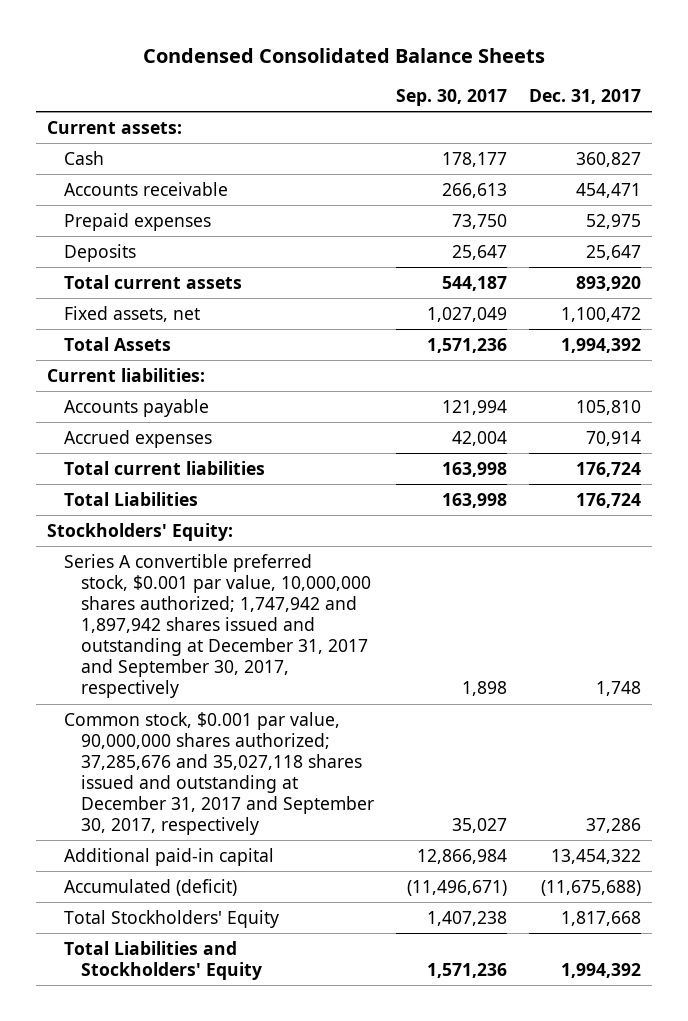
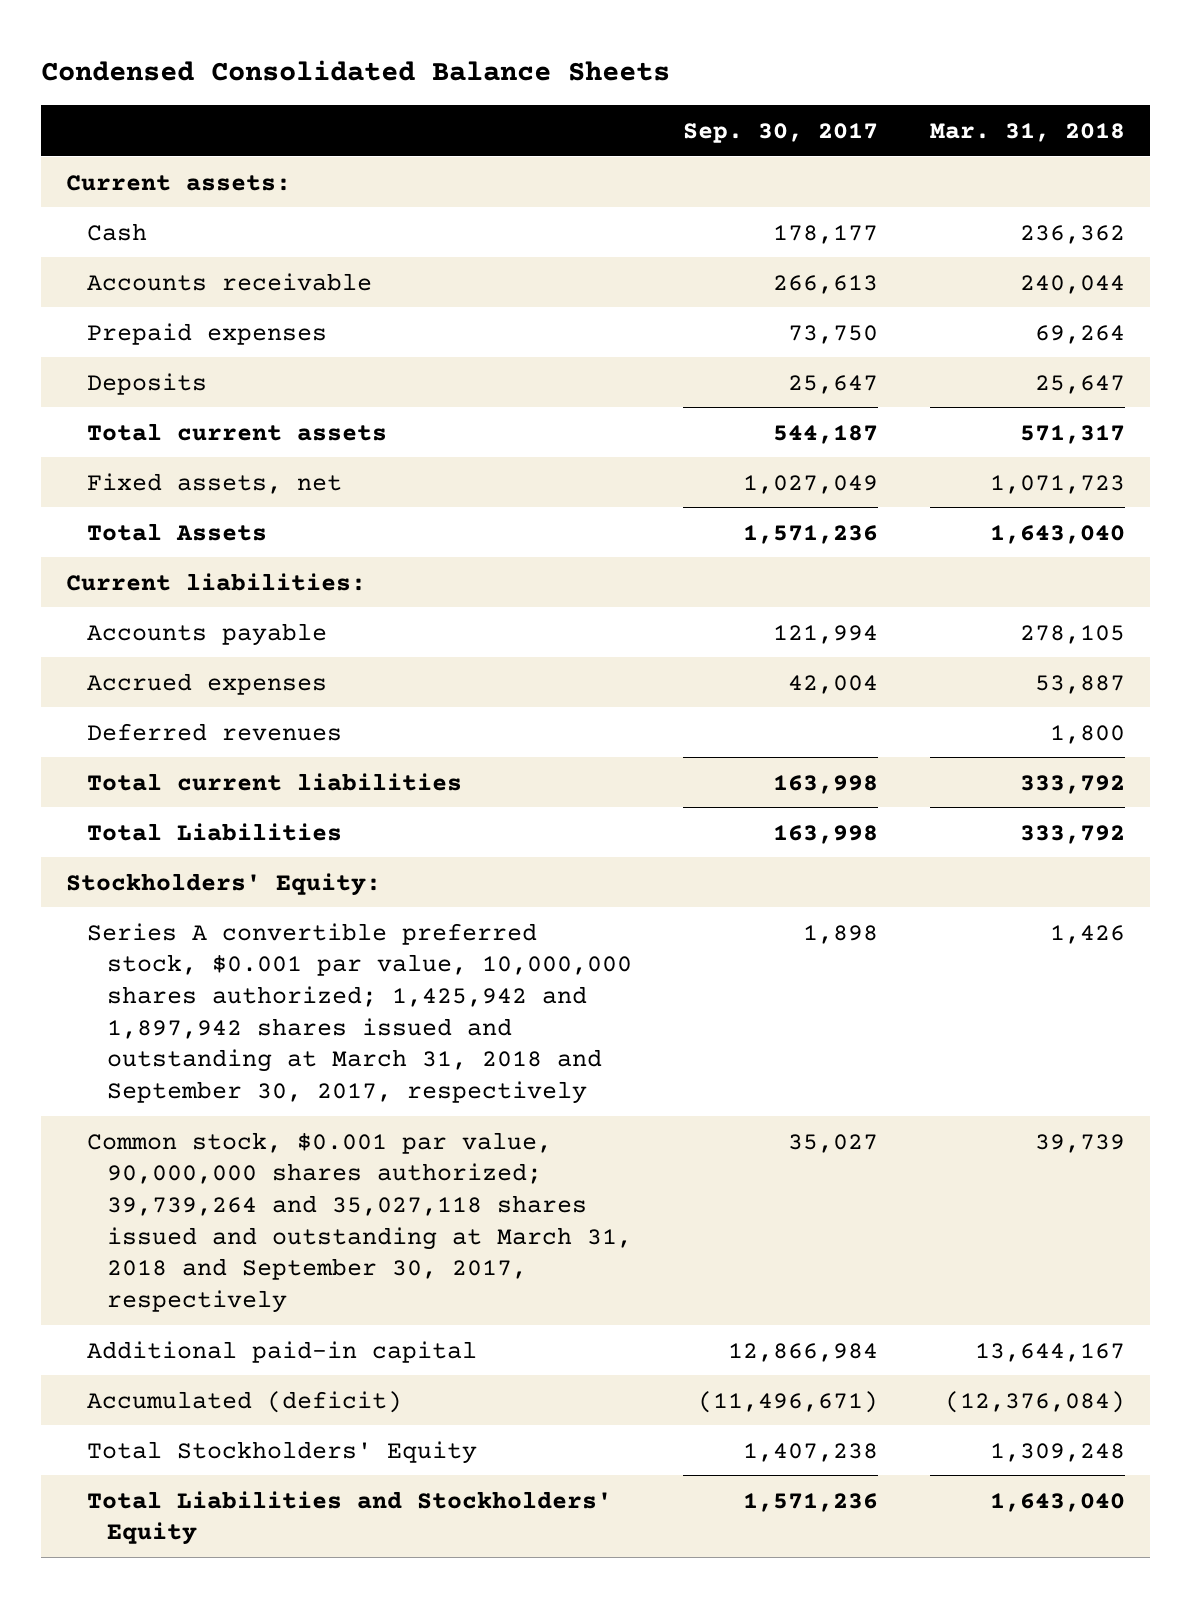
- | Sep. 30, 2017 | Dec. 31, 2017
+ | Sep. 30, 2017 | Mar. 31, 2018
+ Deferred revenues | | 1,800
- Series A convertible preferred stock, $0.001 par value, 10,000,000 shares authorized; 1,747,942 and 1,897,942 shares issued and outstanding at December 31, 2017 and September 30, 2017, respectively | 1,898 | 1,748
- Common stock, $0.001 par value, 90,000,000 shares authorized; 37,285,676 and 35,027,118 shares issued and outstanding at December 31, 2017 and September 30, 2017, respectively | 35,027 | 37,286
+ Series A convertible preferred stock, $0.001 par value, 10,000,000 shares authorized; 1,425,942 and 1,897,942 shares issued and outstanding at March 31, 2018 and September 30, 2017, respectively | 1,898 | 1,426
+ Common stock, $0.001 par value, 90,000,000 shares authorized; 39,739,264 and 35,027,118 shares issued and outstanding at March 31, 2018 and September 30, 2017, respectively | 35,027 | 39,739

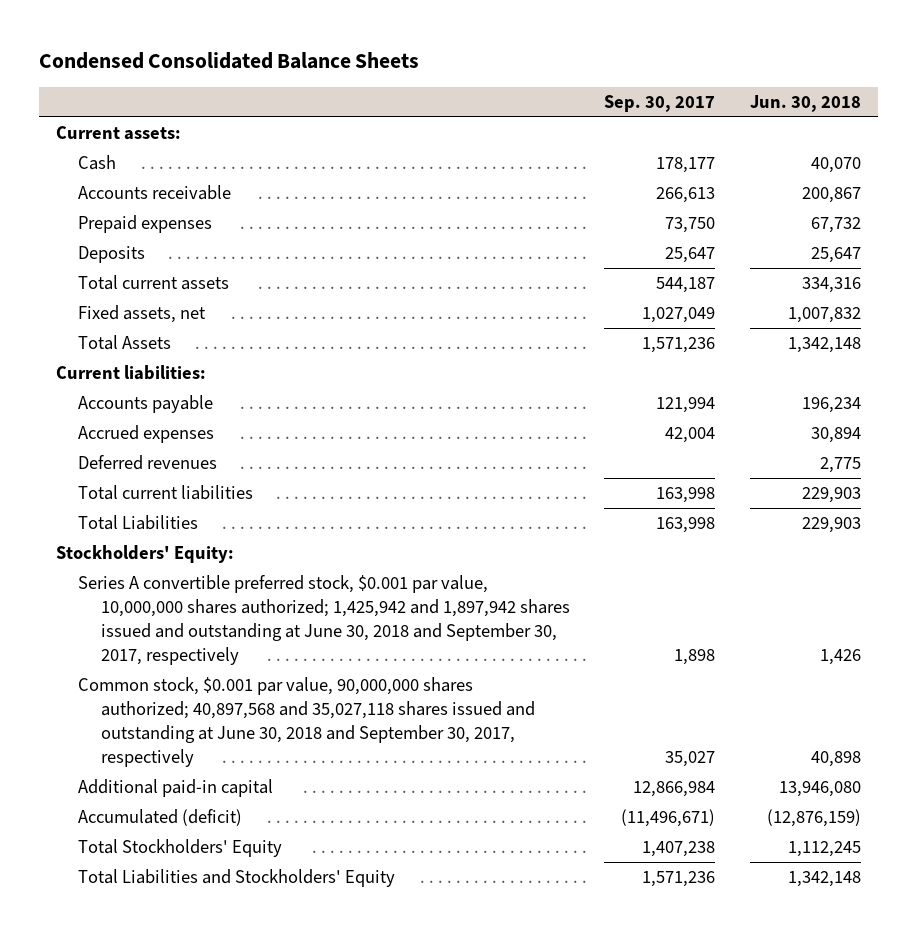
- | Sep. 30, 2017 | Mar. 31, 2018
+ | Sep. 30, 2017 | Jun. 30, 2018
- Series A convertible preferred stock, $0.001 par value, 10,000,000 shares authorized; 1,425,942 and 1,897,942 shares issued and outstanding at March 31, 2018 and September 30, 2017, respectively | 1,898 | 1,426
- Common stock, $0.001 par value, 90,000,000 shares authorized; 39,739,264 and 35,027,118 shares issued and outstanding at March 31, 2018 and September 30, 2017, respectively | 35,027 | 39,739
+ Series A convertible preferred stock, $0.001 par value, 10,000,000 shares authorized; 1,425,942 and 1,897,942 shares issued and outstanding at June 30, 2018 and September 30, 2017, respectively | 1,898 | 1,426
+ Common stock, $0.001 par value, 90,000,000 shares authorized; 40,897,568 and 35,027,118 shares issued and outstanding at June 30, 2018 and September 30, 2017, respectively | 35,027 | 40,898

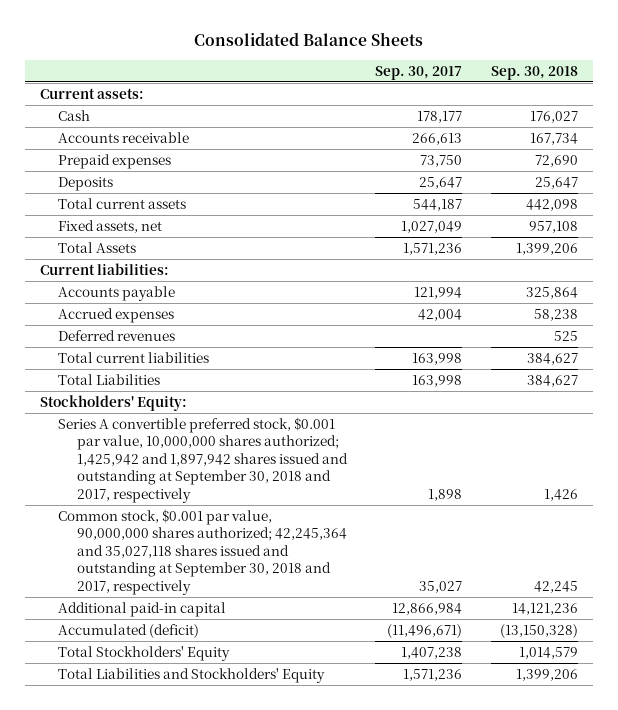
- Condensed Consolidated Balance Sheets
+ Consolidated Balance Sheets
- | Sep. 30, 2017 | Jun. 30, 2018
+ | Sep. 30, 2017 | Sep. 30, 2018
- Series A convertible preferred stock, $0.001 par value, 10,000,000 shares authorized; 1,425,942 and 1,897,942 shares issued and outstanding at June 30, 2018 and September 30, 2017, respectively | 1,898 | 1,426
- Common stock, $0.001 par value, 90,000,000 shares authorized; 40,897,568 and 35,027,118 shares issued and outstanding at June 30, 2018 and September 30, 2017, respectively | 35,027 | 40,898
+ Series A convertible preferred stock, $0.001 par value, 10,000,000 shares authorized; 1,425,942 and 1,897,942 shares issued and outstanding at September 30, 2018 and 2017, respectively | 1,898 | 1,426
+ Common stock, $0.001 par value, 90,000,000 shares authorized; 42,245,364 and 35,027,118 shares issued and outstanding at September 30, 2018 and 2017, respectively | 35,027 | 42,245

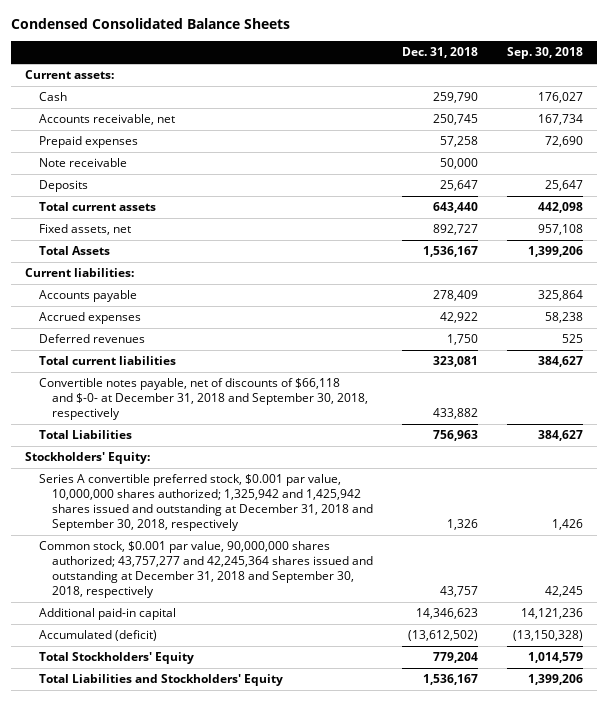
- Consolidated Balance Sheets
+ Condensed Consolidated Balance Sheets
- | Sep. 30, 2017 | Sep. 30, 2018
+ | Dec. 31, 2018 | Sep. 30, 2018
- Accounts receivable | 266,613 | 167,734
+ Accounts receivable, net | 250,745 | 167,734
+ Note receivable | 50,000 |
+ Convertible notes payable, net of discounts of $66,118 and $-0- at December 31, 2018 and September 30, 2018, respectively | 433,882 |
- Series A convertible preferred stock, $0.001 par value, 10,000,000 shares authorized; 1,425,942 and 1,897,942 shares issued and outstanding at September 30, 2018 and 2017, respectively | 1,898 | 1,426
- Common stock, $0.001 par value, 90,000,000 shares authorized; 42,245,364 and 35,027,118 shares issued and outstanding at September 30, 2018 and 2017, respectively | 35,027 | 42,245
+ Series A convertible preferred stock, $0.001 par value, 10,000,000 shares authorized; 1,325,942 and 1,425,942 shares issued and outstanding at December 31, 2018 and September 30, 2018, respectively | 1,326 | 1,426
+ Common stock, $0.001 par value, 90,000,000 shares authorized; 43,757,277 and 42,245,364 shares issued and outstanding at December 31, 2018 and September 30, 2018, respectively | 43,757 | 42,245

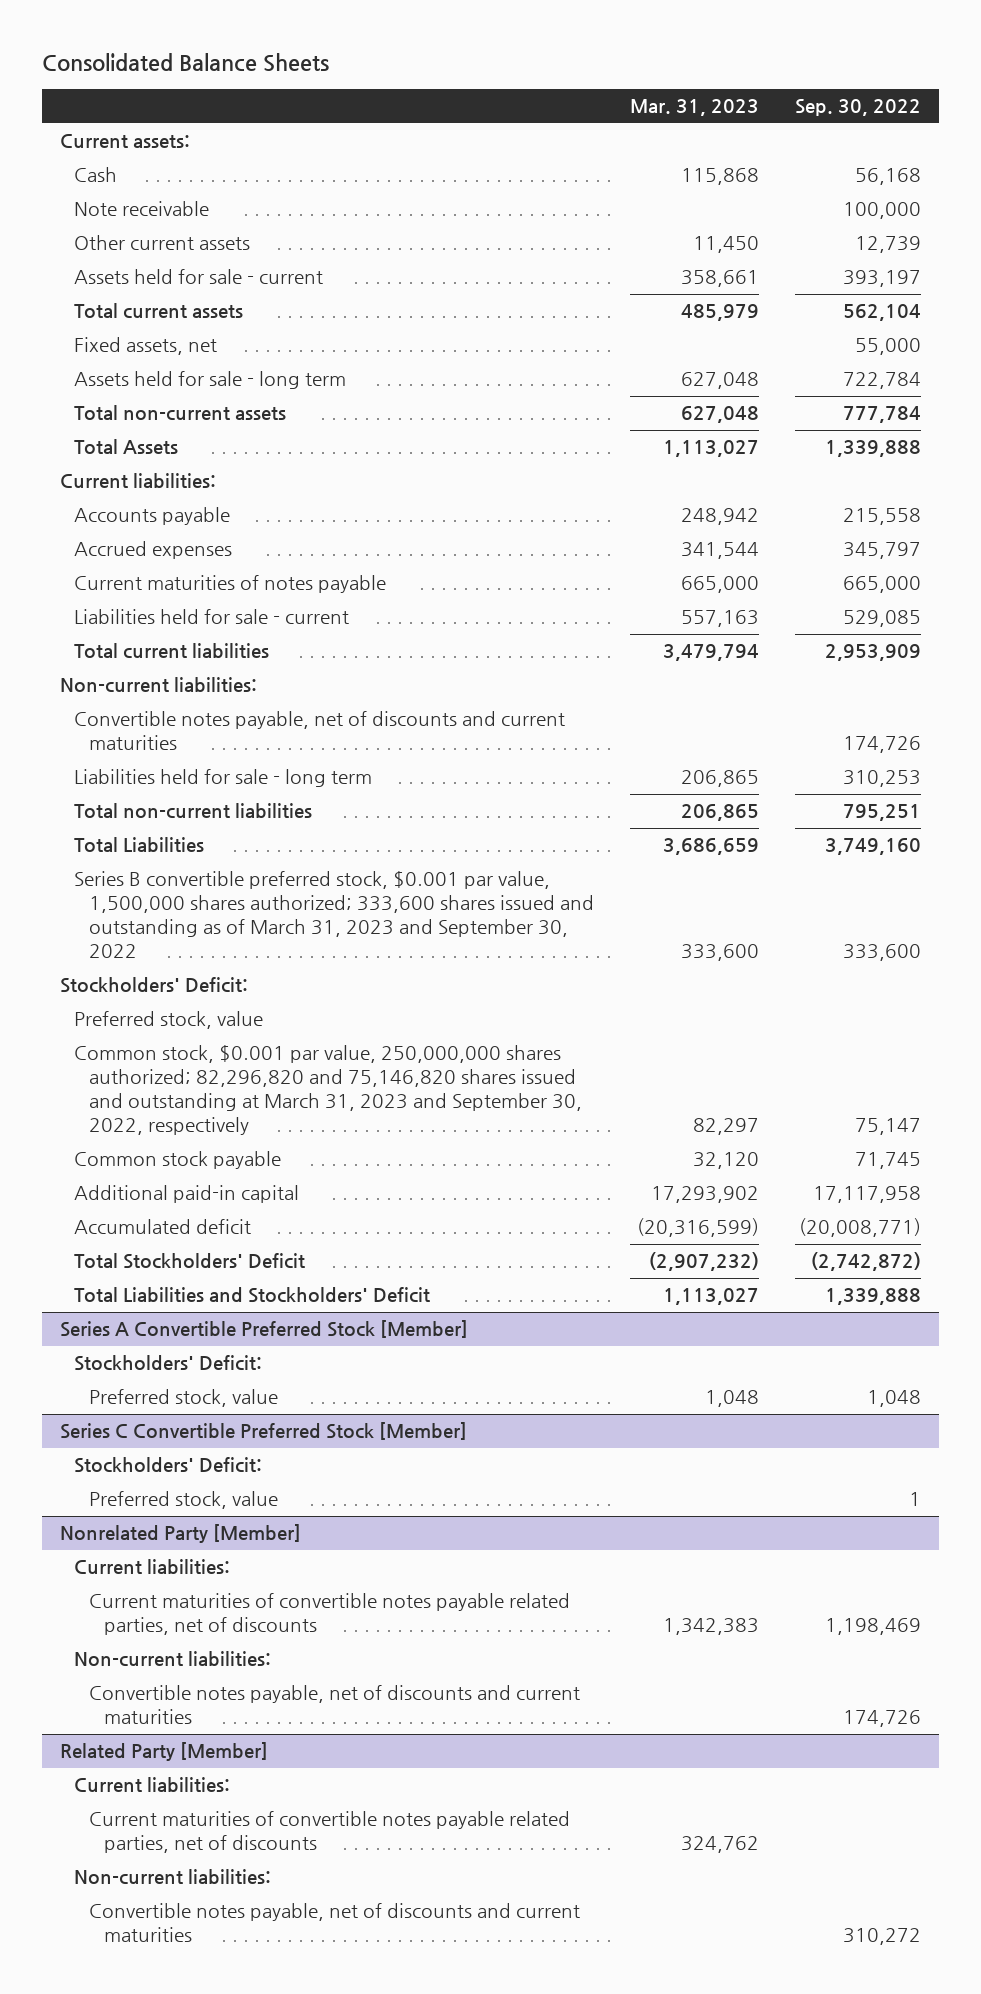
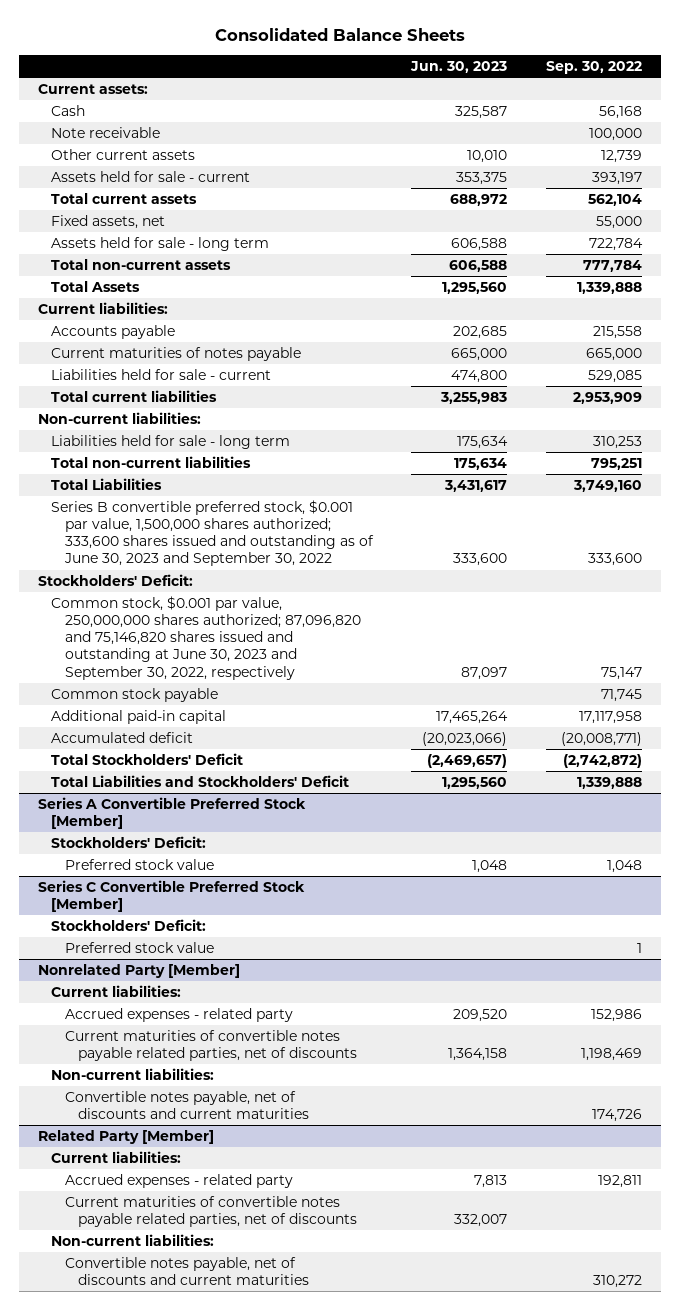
- | Mar. 31, 2023 | Sep. 30, 2022
+ | Jun. 30, 2023 | Sep. 30, 2022
- Accrued expenses | 341,544 | 345,797
- Convertible notes payable, net of discounts and current maturities | | 174,726
- Series B convertible preferred stock, $0.001 par value, 1,500,000 shares authorized; 333,600 shares issued and outstanding as of March 31, 2023 and September 30, 2022 | 333,600 | 333,600
+ Series B convertible preferred stock, $0.001 par value, 1,500,000 shares authorized; 333,600 shares issued and outstanding as of June 30, 2023 and September 30, 2022 | 333,600 | 333,600
- Preferred stock, value
- Common stock, $0.001 par value, 250,000,000 shares authorized; 82,296,820 and 75,146,820 shares issued and outstanding at March 31, 2023 and September 30, 2022, respectively | 82,297 | 75,147
+ Common stock, $0.001 par value, 250,000,000 shares authorized; 87,096,820 and 75,146,820 shares issued and outstanding at June 30, 2023 and September 30, 2022, respectively | 87,097 | 75,147
@ Series A Convertible Preferred Stock [Member]
- Preferred stock, value | 1,048 | 1,048
+ Preferred stock value | 1,048 | 1,048
@ Series C Convertible Preferred Stock [Member]
- Preferred stock, value | | 1
+ Preferred stock value | | 1
@ Nonrelated Party [Member]
+ Accrued expenses - related party | 209,520 | 152,986
@ Related Party [Member]
+ Accrued expenses - related party | 7,813 | 192,811

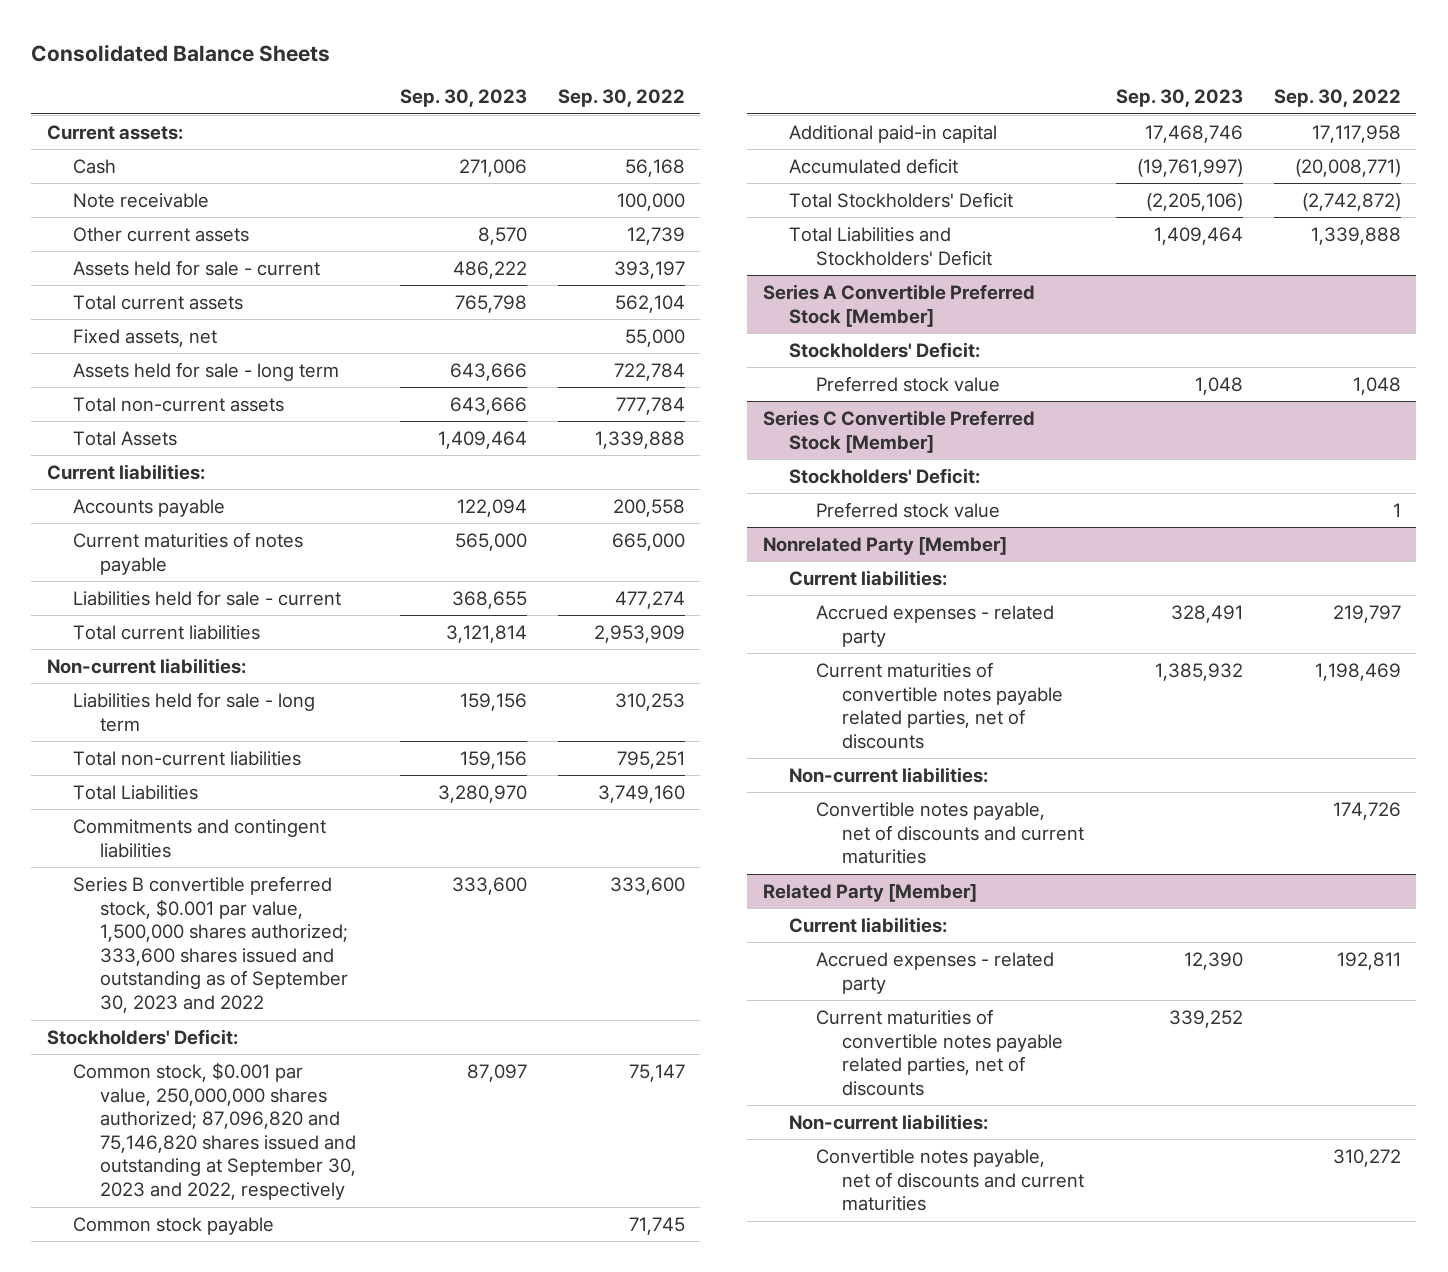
- | Jun. 30, 2023 | Sep. 30, 2022
+ | Sep. 30, 2023 | Sep. 30, 2022
- Accounts payable | 202,685 | 215,558
+ Accounts payable | 122,094 | 200,558
- Liabilities held for sale - current | 474,800 | 529,085
+ Liabilities held for sale - current | 368,655 | 477,274
- Series B convertible preferred stock, $0.001 par value, 1,500,000 shares authorized; 333,600 shares issued and outstanding as of June 30, 2023 and September 30, 2022 | 333,600 | 333,600
+ Commitments and contingent liabilities
+ Series B convertible preferred stock, $0.001 par value, 1,500,000 shares authorized; 333,600 shares issued and outstanding as of September 30, 2023 and 2022 | 333,600 | 333,600
- Common stock, $0.001 par value, 250,000,000 shares authorized; 87,096,820 and 75,146,820 shares issued and outstanding at June 30, 2023 and September 30, 2022, respectively | 87,097 | 75,147
+ Common stock, $0.001 par value, 250,000,000 shares authorized; 87,096,820 and 75,146,820 shares issued and outstanding at September 30, 2023 and 2022, respectively | 87,097 | 75,147
@ Nonrelated Party [Member]
- Accrued expenses - related party | 209,520 | 152,986
+ Accrued expenses - related party | 328,491 | 219,797

